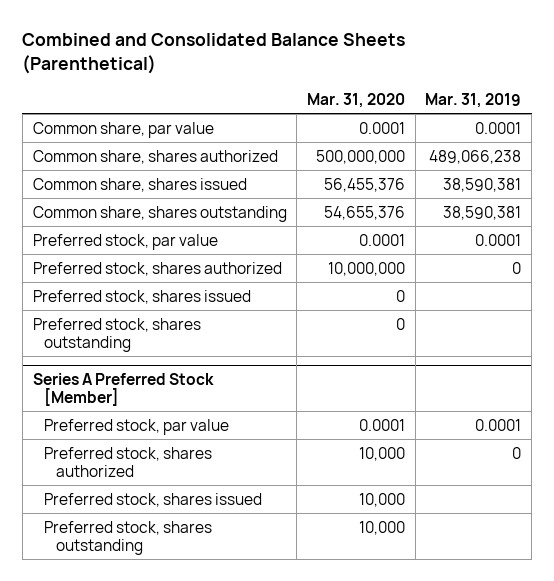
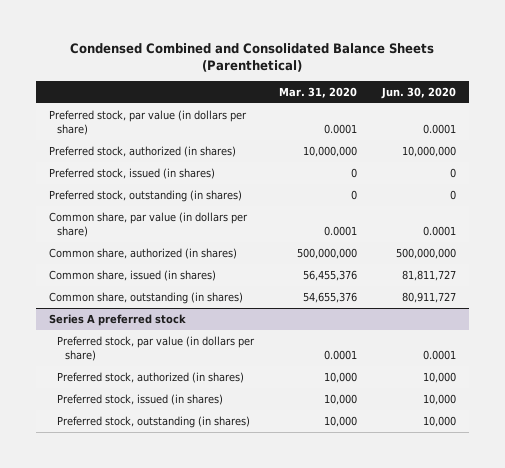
- Combined and Consolidated Balance Sheets (Parenthetical)
+ Condensed Combined and Consolidated Balance Sheets (Parenthetical)
- | Mar. 31, 2020 | Mar. 31, 2019
+ | Mar. 31, 2020 | Jun. 30, 2020
- Common share, par value | 0.0001 | 0.0001
- Common share, shares authorized | 500,000,000 | 489,066,238
- Common share, shares issued | 56,455,376 | 38,590,381
- Common share, shares outstanding | 54,655,376 | 38,590,381
- Preferred stock, par value | 0.0001 | 0.0001
- Preferred stock, shares authorized | 10,000,000 | 0
- Preferred stock, shares issued | 0 |
- Preferred stock, shares outstanding | 0 |
- Series A Preferred Stock [Member]
- Preferred stock, par value | 0.0001 | 0.0001
- Preferred stock, shares authorized | 10,000 | 0
- Preferred stock, shares issued | 10,000 |
- Preferred stock, shares outstanding | 10,000 |
+ Preferred stock, par value (in dollars per share) | 0.0001 | 0.0001
+ Preferred stock, authorized (in shares) | 10,000,000 | 10,000,000
+ Preferred stock, issued (in shares) | 0 | 0
+ Preferred stock, outstanding (in shares) | 0 | 0
+ Common share, par value (in dollars per share) | 0.0001 | 0.0001
+ Common share, authorized (in shares) | 500,000,000 | 500,000,000
+ Common share, issued (in shares) | 56,455,376 | 81,811,727
+ Common share, outstanding (in shares) | 54,655,376 | 80,911,727
+ Series A preferred stock
+ Preferred stock, par value (in dollars per share) | 0.0001 | 0.0001
+ Preferred stock, authorized (in shares) | 10,000 | 10,000
+ Preferred stock, issued (in shares) | 10,000 | 10,000
+ Preferred stock, outstanding (in shares) | 10,000 | 10,000

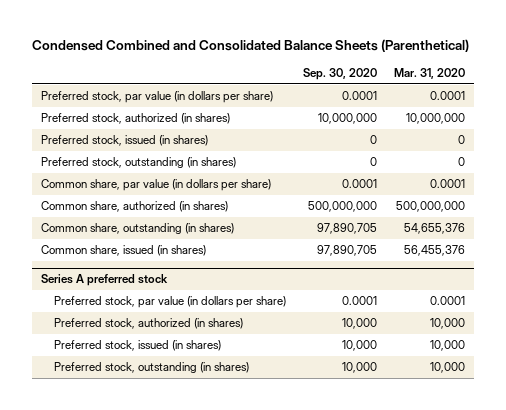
- | Mar. 31, 2020 | Jun. 30, 2020
+ | Sep. 30, 2020 | Mar. 31, 2020
moved down: Common share, issued (in shares) | 97,890,705 | 56,455,376

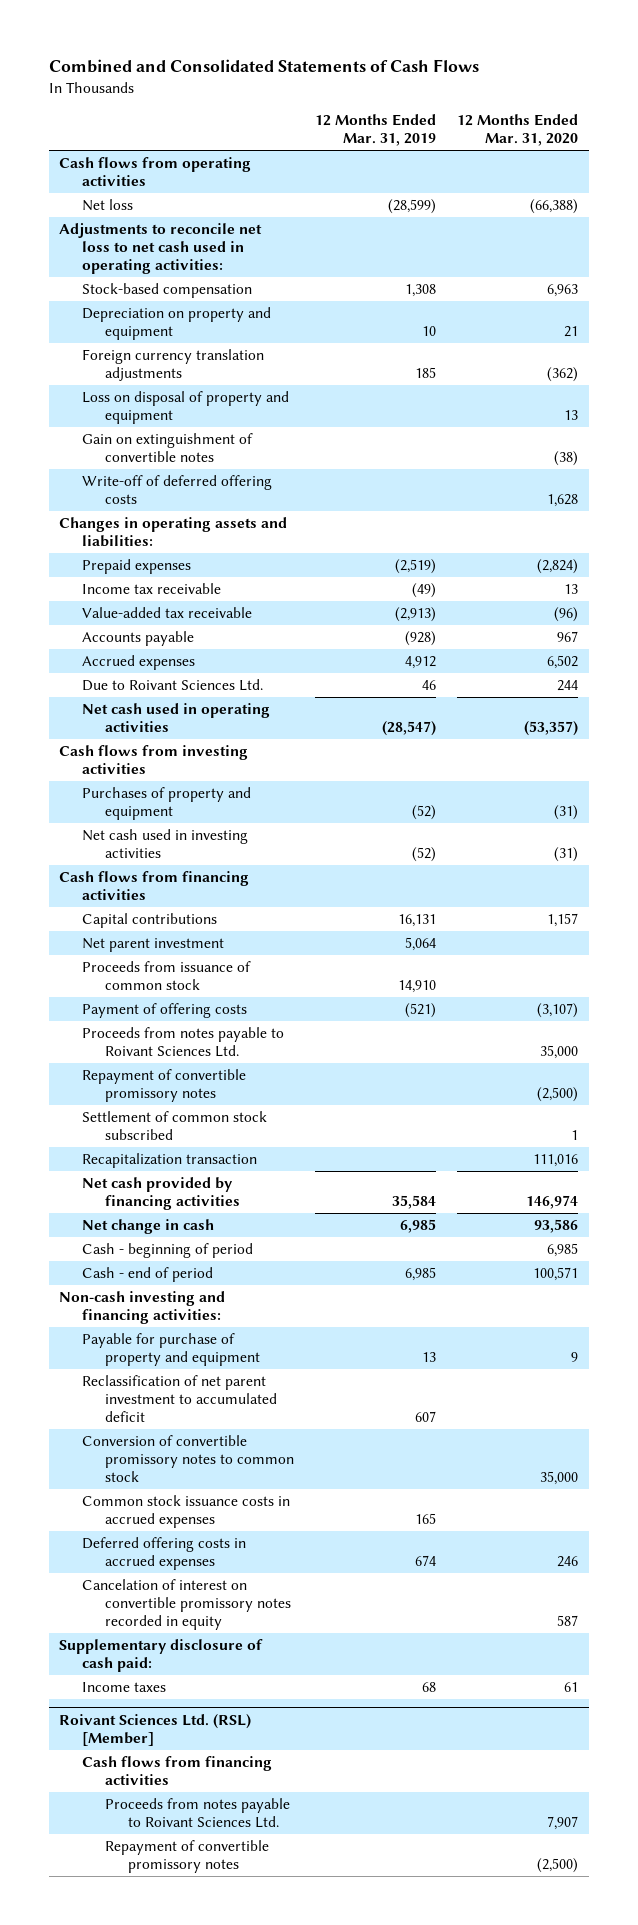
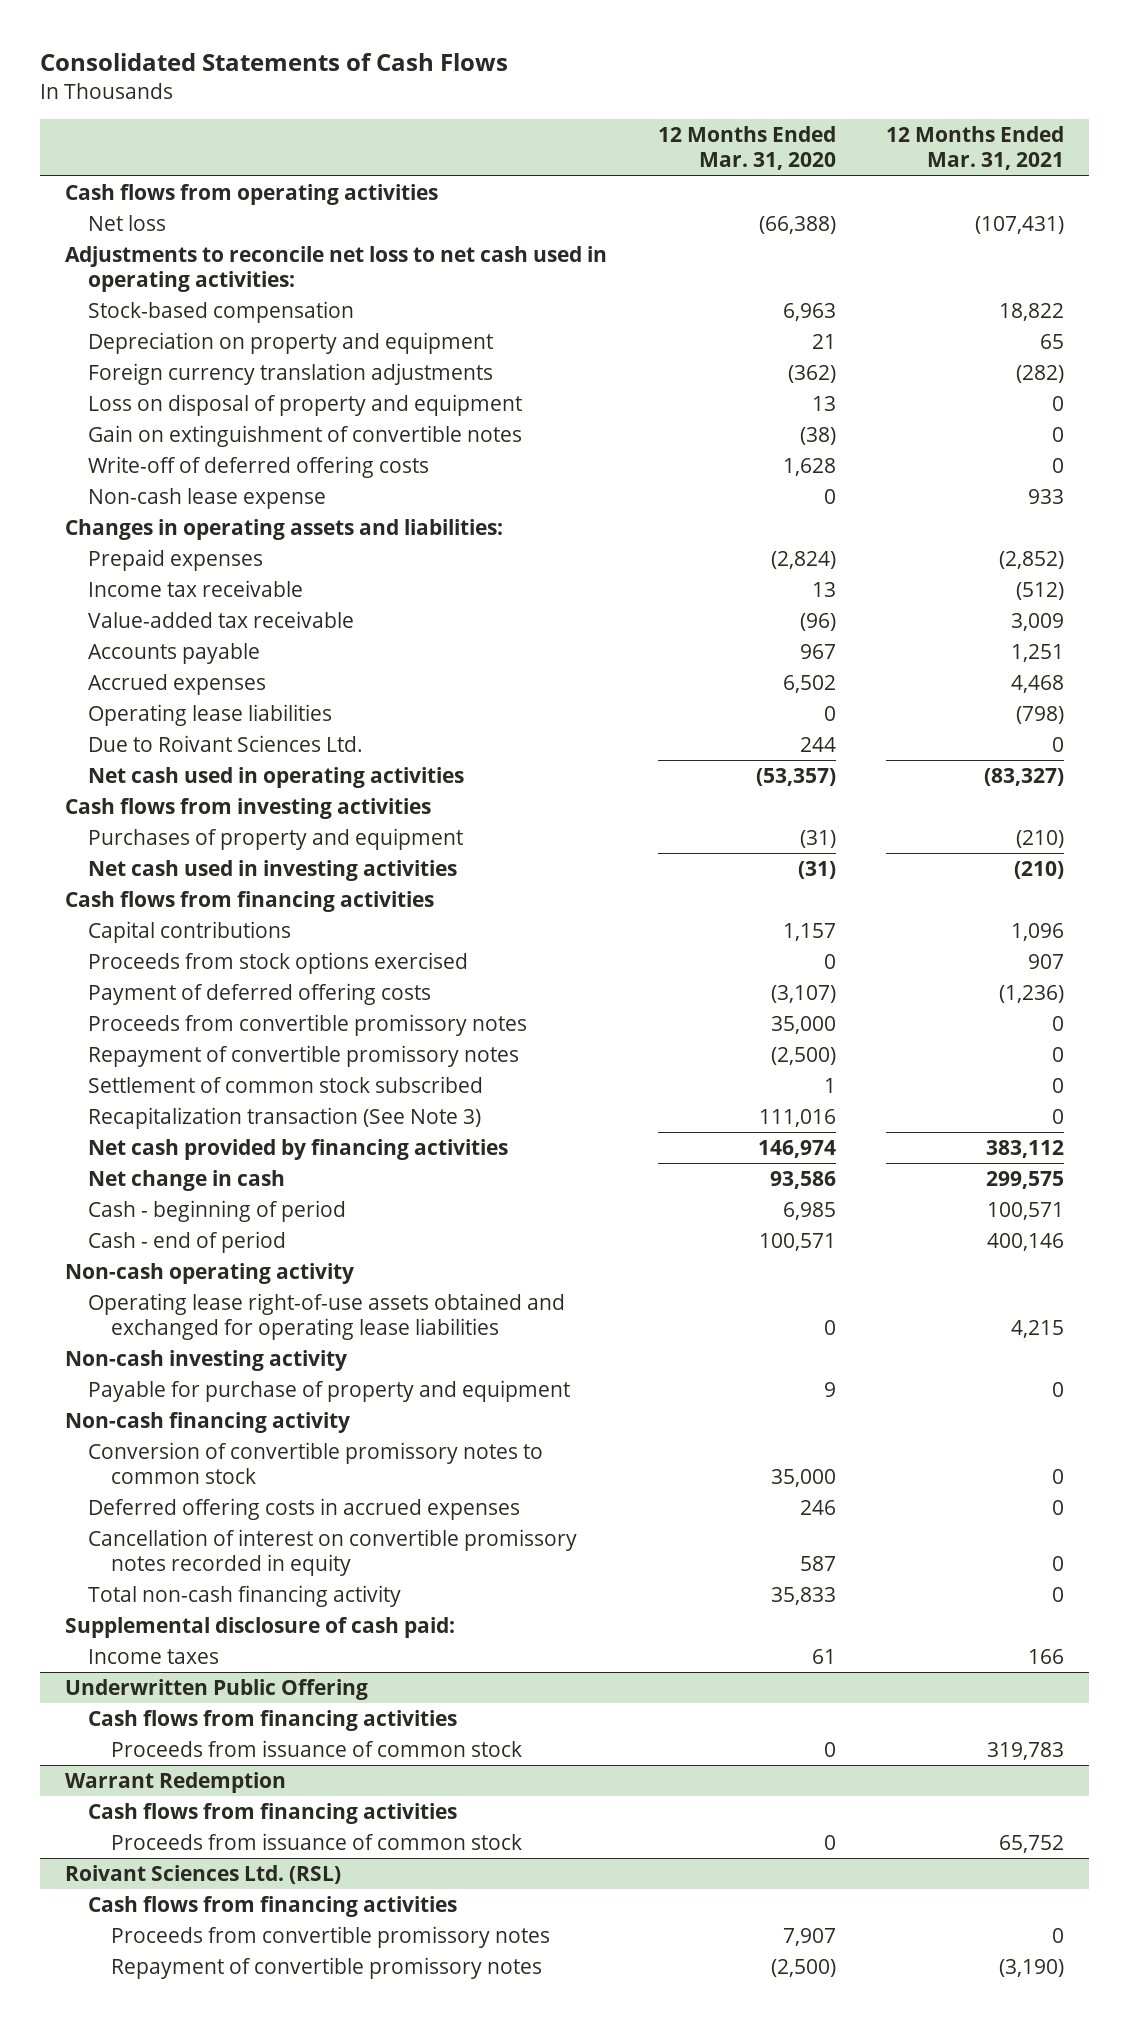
- Combined and Consolidated Statements of Cash Flows
+ Consolidated Statements of Cash Flows
- | 12 Months Ended Mar. 31, 2019 | 12 Months Ended Mar. 31, 2020
+ | 12 Months Ended Mar. 31, 2020 | 12 Months Ended Mar. 31, 2021
+ Non-cash lease expense | 0 | 933
+ Operating lease liabilities | 0 | (798)
- Net parent investment | 5,064 |
- Proceeds from issuance of common stock | 14,910 |
- Payment of offering costs | (521) | (3,107)
- Proceeds from notes payable to Roivant Sciences Ltd. | | 35,000
+ Proceeds from stock options exercised | 0 | 907
+ Payment of deferred offering costs | (3,107) | (1,236)
+ Proceeds from convertible promissory notes | 35,000 | 0
- Recapitalization transaction | | 111,016
+ Recapitalization transaction (See Note 3) | 111,016 | 0
- Non-cash investing and financing activities:
+ Non-cash operating activity
+ Operating lease right-of-use assets obtained and exchanged for operating lease liabilities | 0 | 4,215
+ Non-cash investing activity
- Reclassification of net parent investment to accumulated deficit | 607 |
+ Non-cash financing activity
- Common stock issuance costs in accrued expenses | 165 |
- Cancelation of interest on convertible promissory notes recorded in equity | | 587
- Supplementary disclosure of cash paid:
+ Cancellation of interest on convertible promissory notes recorded in equity | 587 | 0
+ Total non-cash financing activity | 35,833 | 0
+ Supplemental disclosure of cash paid:
- Roivant Sciences Ltd. (RSL) [Member]
+ Underwritten Public Offering
- Proceeds from notes payable to Roivant Sciences Ltd. | | 7,907
+ Proceeds from issuance of common stock | 0 | 319,783
+ Warrant Redemption
+ Cash flows from financing activities
+ Proceeds from issuance of common stock | 0 | 65,752
+ Roivant Sciences Ltd. (RSL)
+ Cash flows from financing activities
+ Proceeds from convertible promissory notes | 7,907 | 0

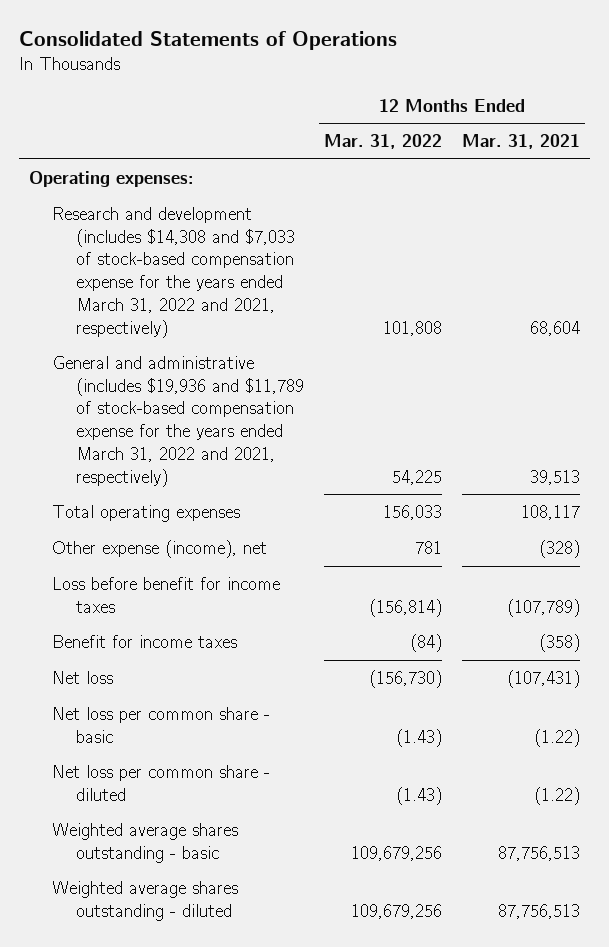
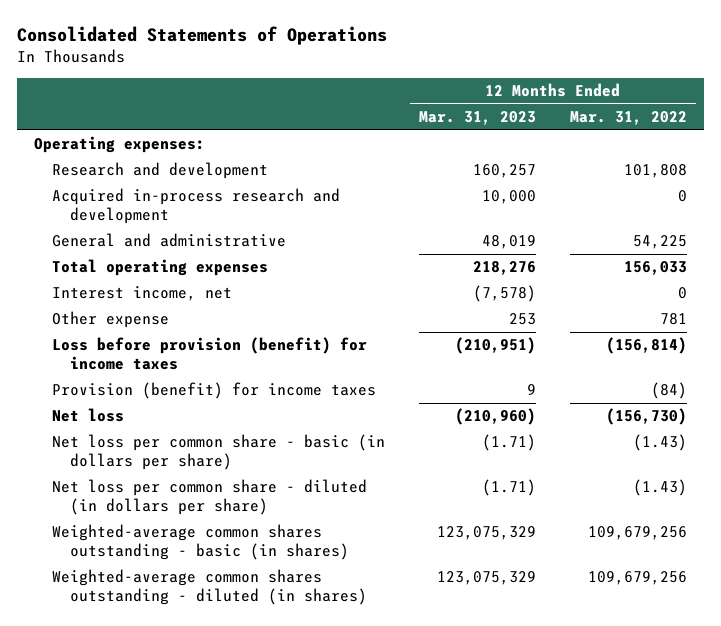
- | 12 Months Ended Mar. 31, 2022 | 12 Months Ended Mar. 31, 2021
+ | 12 Months Ended Mar. 31, 2023 | 12 Months Ended Mar. 31, 2022
- Research and development (includes $14,308 and $7,033 of stock-based compensation expense for the years ended March 31, 2022 and 2021, respectively) | 101,808 | 68,604
- General and administrative (includes $19,936 and $11,789 of stock-based compensation expense for the years ended March 31, 2022 and 2021, respectively) | 54,225 | 39,513
+ Research and development | 160,257 | 101,808
+ Acquired in-process research and development | 10,000 | 0
+ General and administrative | 48,019 | 54,225
- Other expense (income), net | 781 | (328)
- Loss before benefit for income taxes | (156,814) | (107,789)
- Benefit for income taxes | (84) | (358)
+ Interest income, net | (7,578) | 0
+ Other expense | 253 | 781
+ Loss before provision (benefit) for income taxes | (210,951) | (156,814)
+ Provision (benefit) for income taxes | 9 | (84)
- Net loss per common share - basic | (1.43) | (1.22)
- Net loss per common share - diluted | (1.43) | (1.22)
- Weighted average shares outstanding - basic | 109,679,256 | 87,756,513
- Weighted average shares outstanding - diluted | 109,679,256 | 87,756,513
+ Net loss per common share - basic (in dollars per share) | (1.71) | (1.43)
+ Net loss per common share - diluted (in dollars per share) | (1.71) | (1.43)
+ Weighted-average common shares outstanding - basic (in shares) | 123,075,329 | 109,679,256
+ Weighted-average common shares outstanding - diluted (in shares) | 123,075,329 | 109,679,256

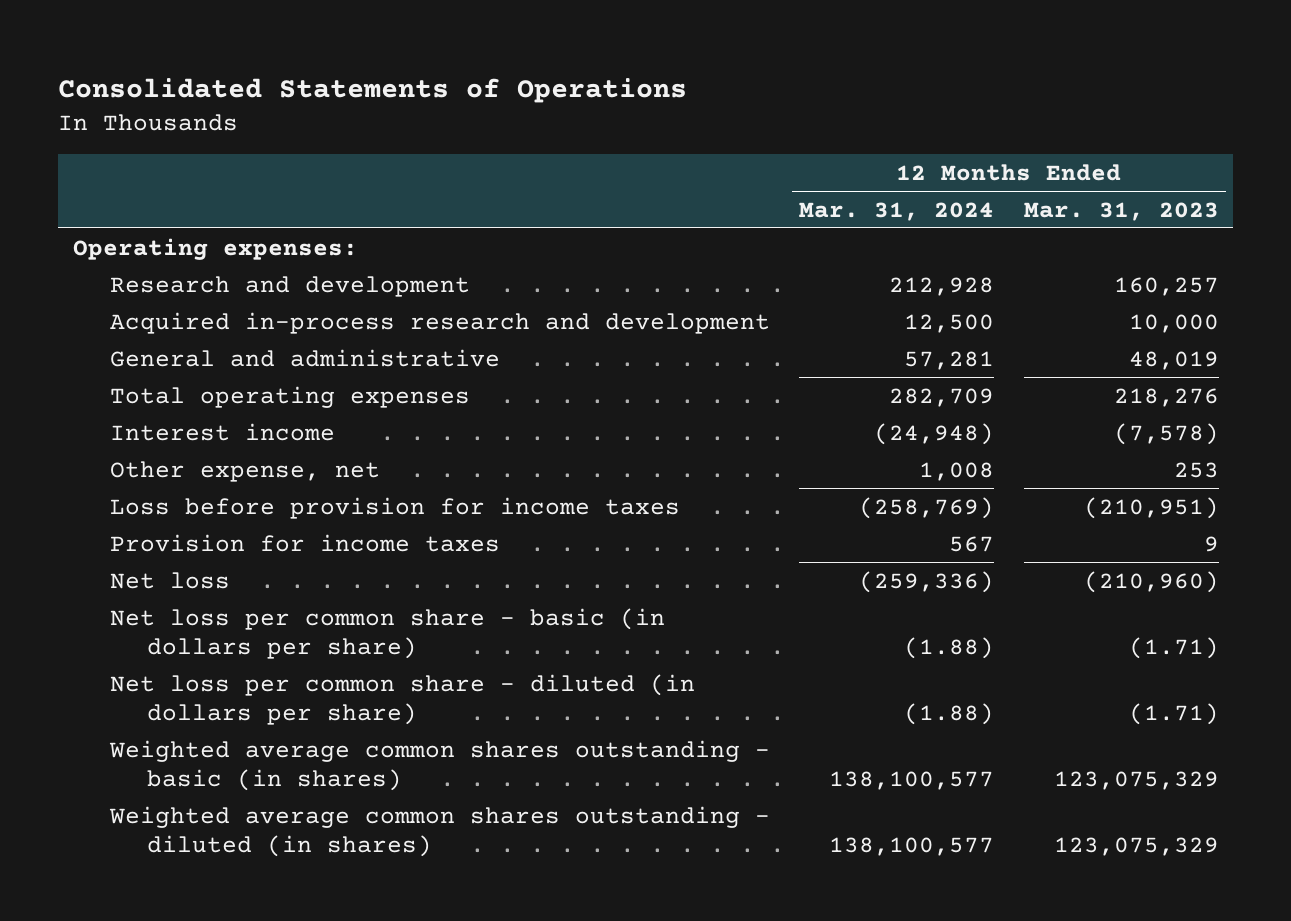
- | 12 Months Ended Mar. 31, 2023 | 12 Months Ended Mar. 31, 2022
+ | 12 Months Ended Mar. 31, 2024 | 12 Months Ended Mar. 31, 2023
- Interest income, net | (7,578) | 0
- Other expense | 253 | 781
- Loss before provision (benefit) for income taxes | (210,951) | (156,814)
- Provision (benefit) for income taxes | 9 | (84)
+ Interest income | (24,948) | (7,578)
+ Other expense, net | 1,008 | 253
+ Loss before provision for income taxes | (258,769) | (210,951)
+ Provision for income taxes | 567 | 9
- Weighted-average common shares outstanding - basic (in shares) | 123,075,329 | 109,679,256
- Weighted-average common shares outstanding - diluted (in shares) | 123,075,329 | 109,679,256
+ Weighted average common shares outstanding - basic (in shares) | 138,100,577 | 123,075,329
+ Weighted average common shares outstanding - diluted (in shares) | 138,100,577 | 123,075,329

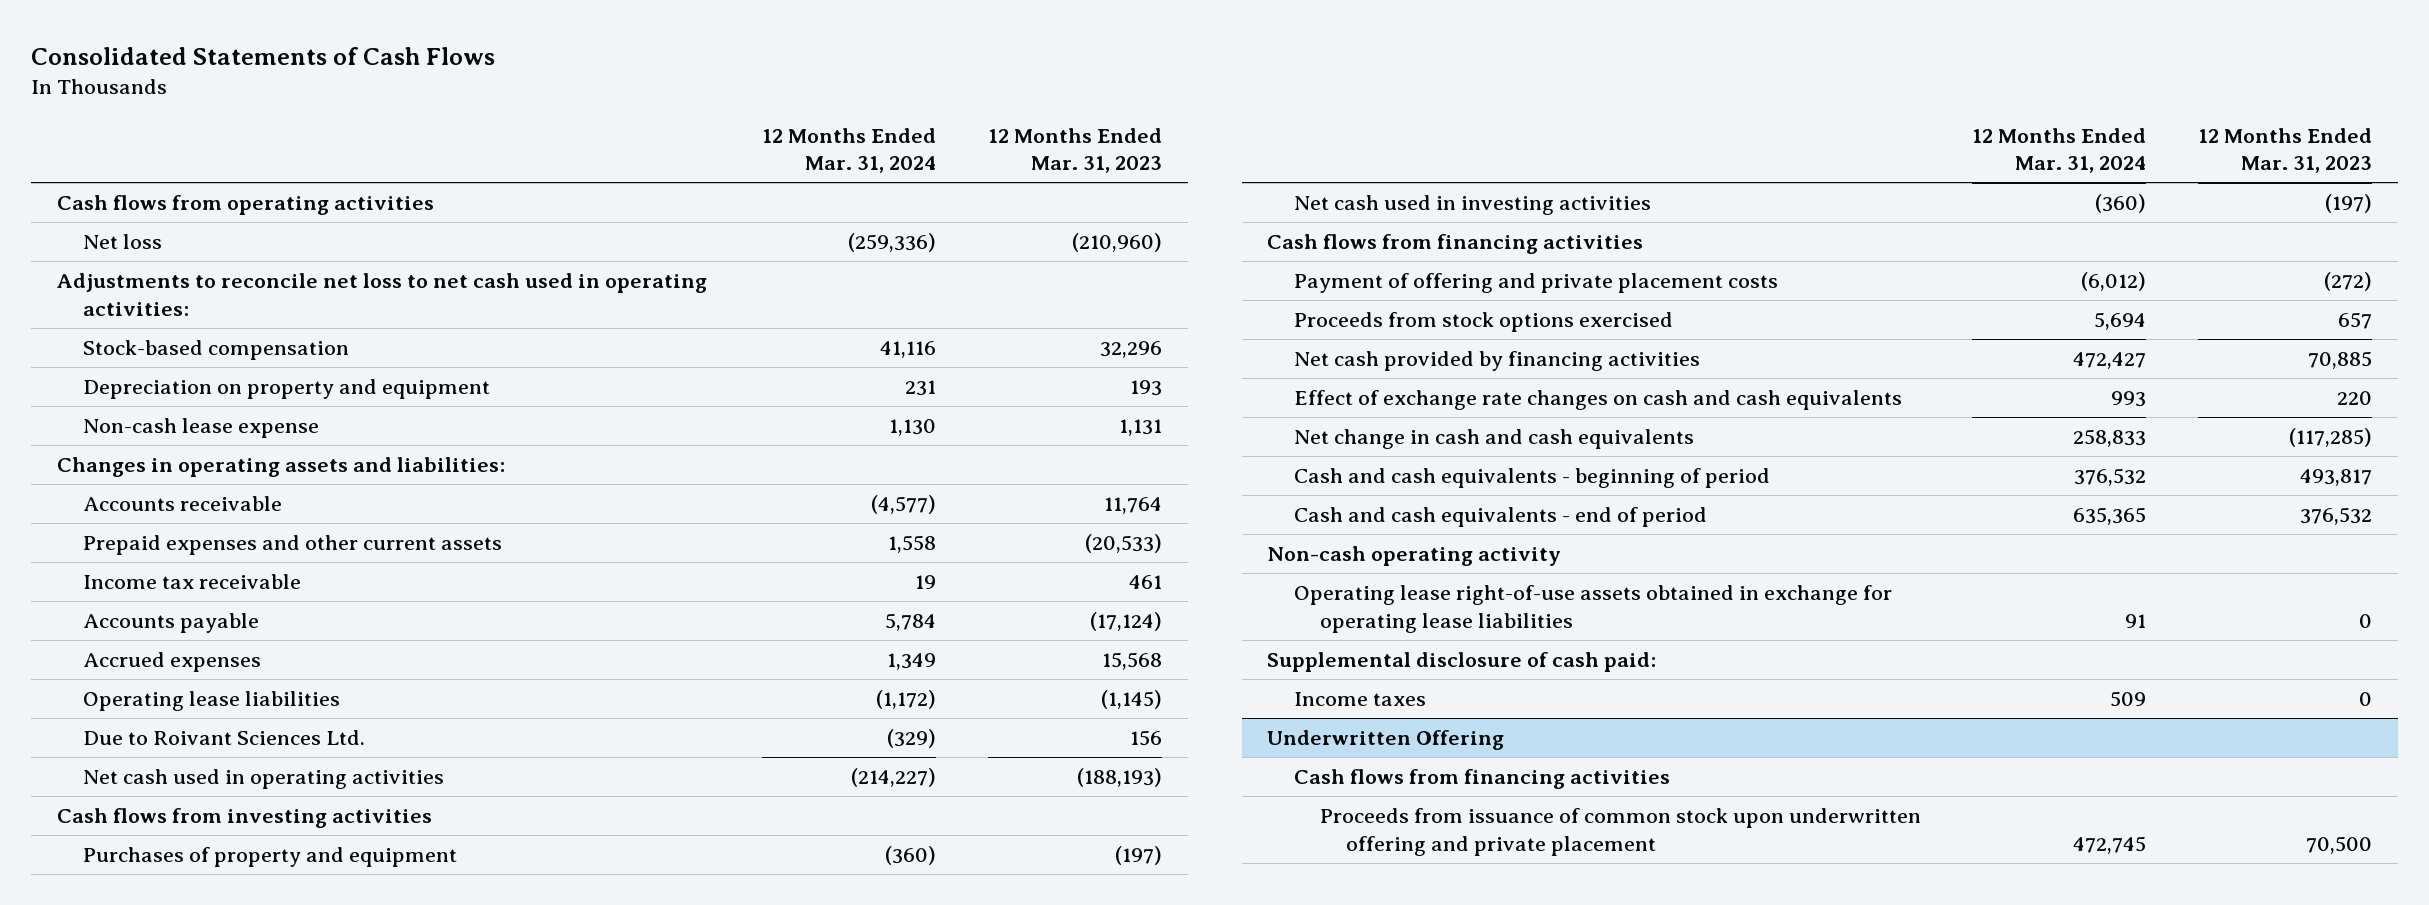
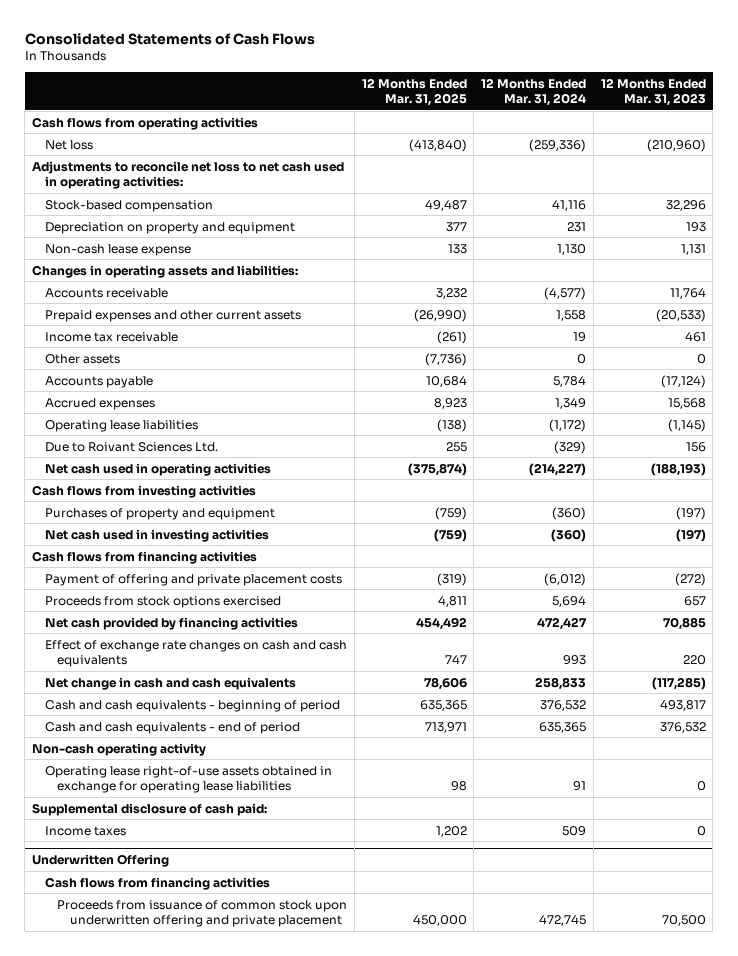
- | 12 Months Ended Mar. 31, 2024 | 12 Months Ended Mar. 31, 2023
+ | 12 Months Ended Mar. 31, 2025 | 12 Months Ended Mar. 31, 2024 | 12 Months Ended Mar. 31, 2023
+ Other assets | (7,736) | 0 | 0

